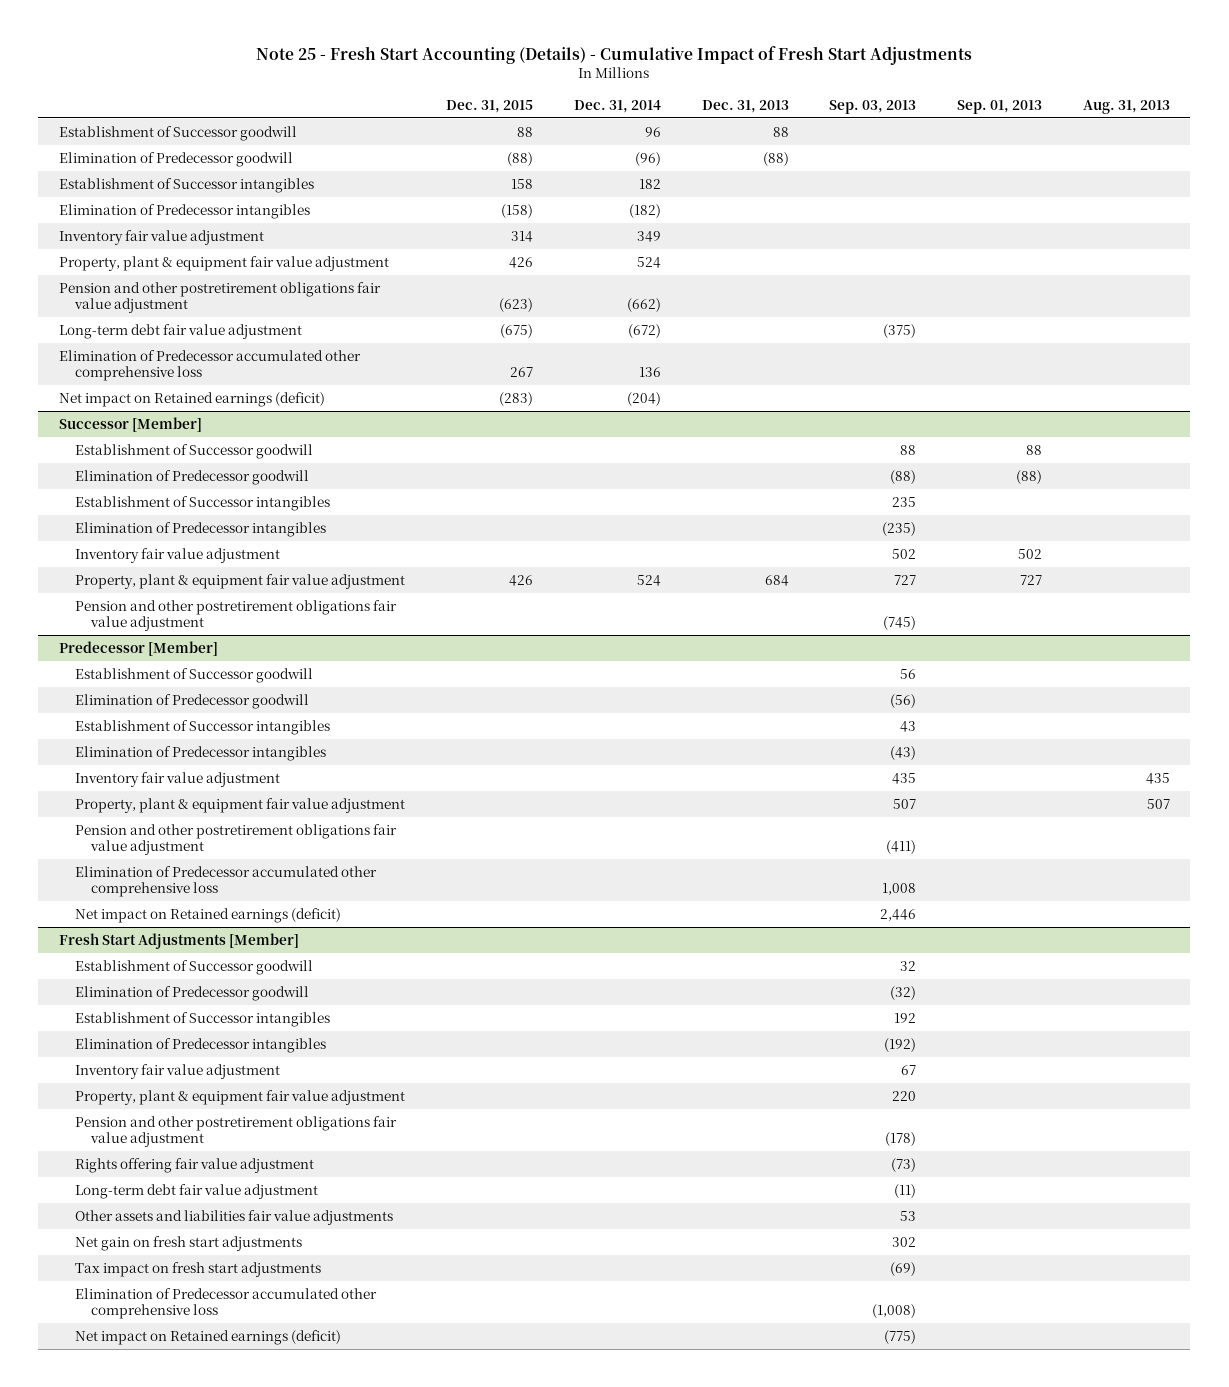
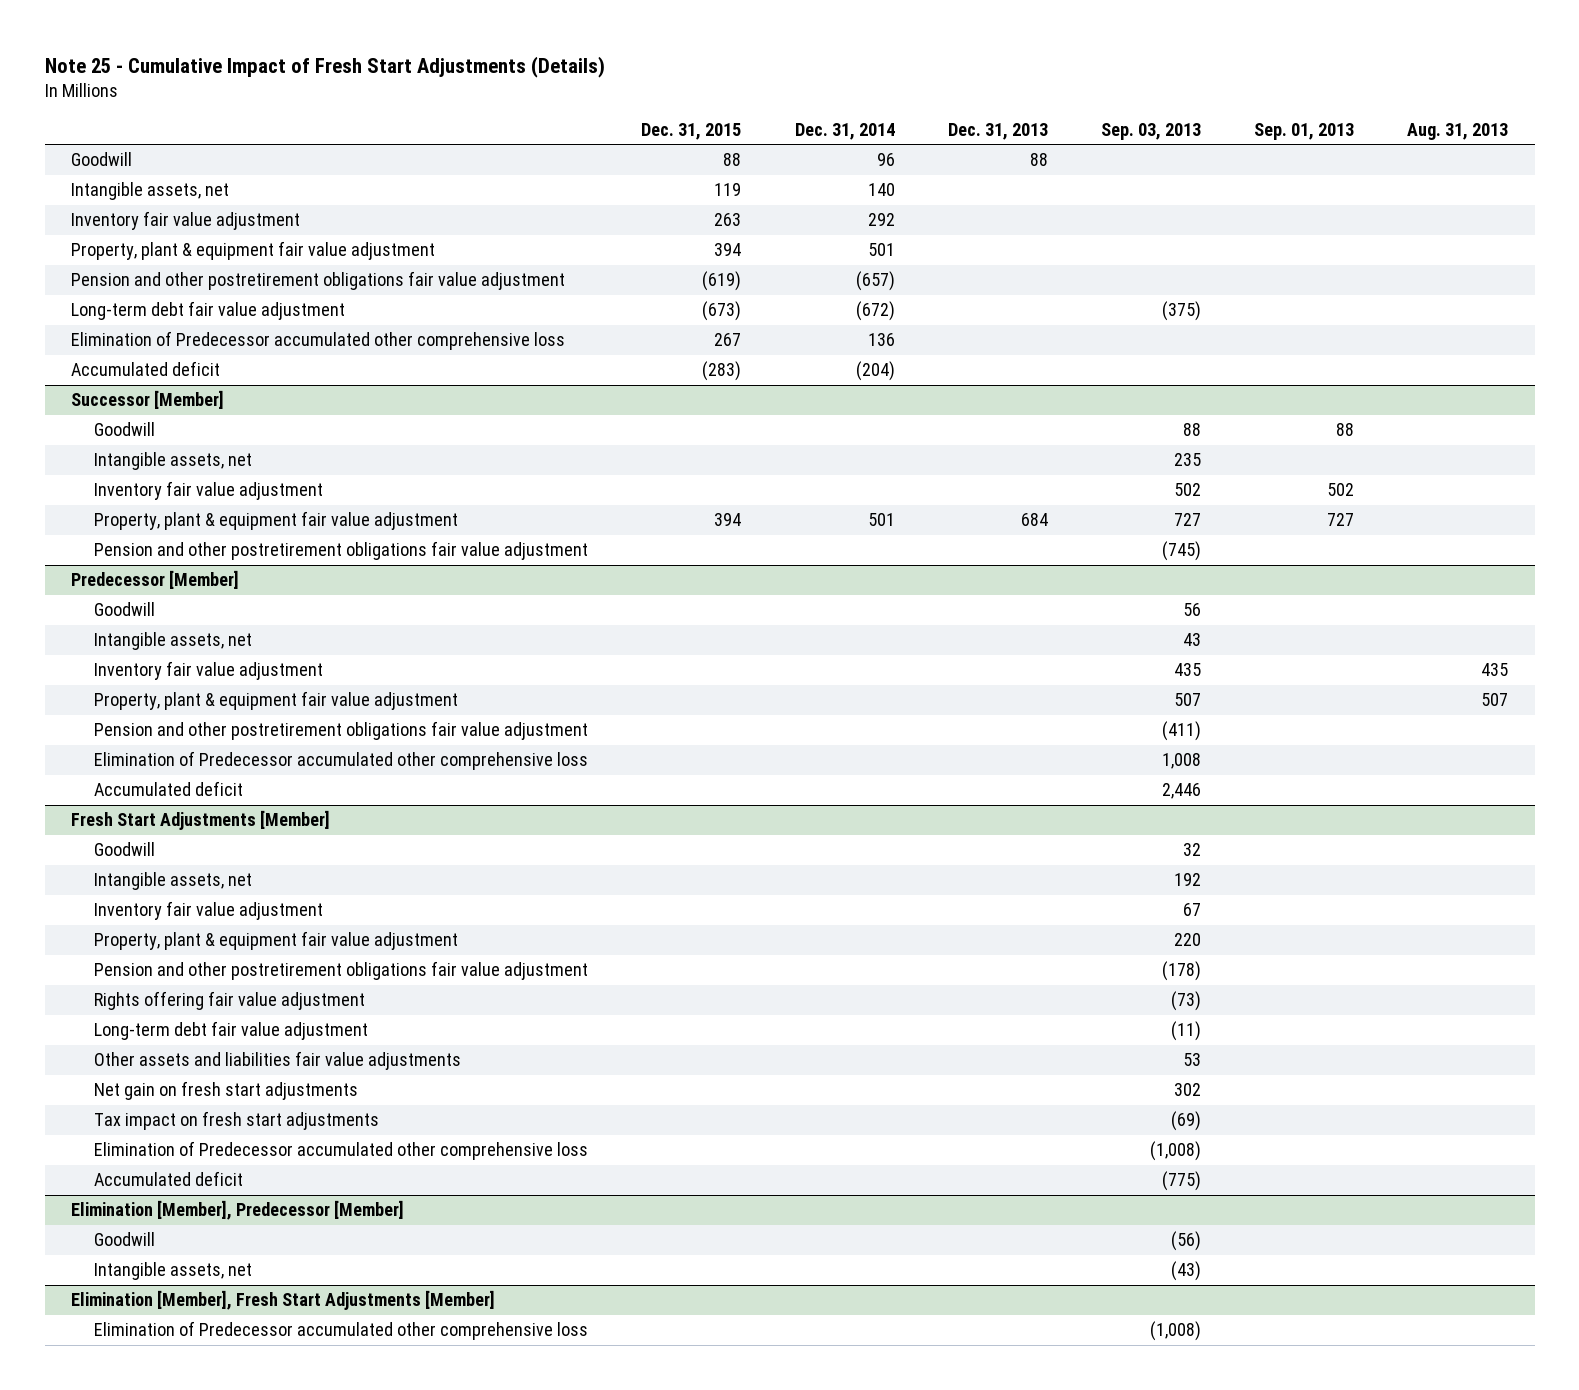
- Note 25 - Fresh Start Accounting (Details) - Cumulative Impact of Fresh Start Adjustments
+ Note 25 - Cumulative Impact of Fresh Start Adjustments (Details)
- Establishment of Successor goodwill | 88 | 96 | 88 | | |
- Elimination of Predecessor goodwill | (88) | (96) | (88) | | |
- Establishment of Successor intangibles | 158 | 182 | | | |
- Elimination of Predecessor intangibles | (158) | (182) | | | |
- Inventory fair value adjustment | 314 | 349 | | | |
- Property, plant & equipment fair value adjustment | 426 | 524 | | | |
- Pension and other postretirement obligations fair value adjustment | (623) | (662) | | | |
- Long-term debt fair value adjustment | (675) | (672) | | (375) | |
+ Goodwill | 88 | 96 | 88 | | |
+ Intangible assets, net | 119 | 140 | | | |
+ Inventory fair value adjustment | 263 | 292 | | | |
+ Property, plant & equipment fair value adjustment | 394 | 501 | | | |
+ Pension and other postretirement obligations fair value adjustment | (619) | (657) | | | |
+ Long-term debt fair value adjustment | (673) | (672) | | (375) | |
- Net impact on Retained earnings (deficit) | (283) | (204) | | | |
+ Accumulated deficit | (283) | (204) | | | |
@ Successor [Member]
- Establishment of Successor goodwill | | | | 88 | 88 |
- Elimination of Predecessor goodwill | | | | (88) | (88) |
- Establishment of Successor intangibles | | | | 235 | |
- Elimination of Predecessor intangibles | | | | (235) | |
+ Goodwill | | | | 88 | 88 |
+ Intangible assets, net | | | | 235 | |
- Property, plant & equipment fair value adjustment | 426 | 524 | 684 | 727 | 727 |
+ Property, plant & equipment fair value adjustment | 394 | 501 | 684 | 727 | 727 |
@ Predecessor [Member]
- Establishment of Successor goodwill | | | | 56 | |
- Elimination of Predecessor goodwill | | | | (56) | |
- Establishment of Successor intangibles | | | | 43 | |
- Elimination of Predecessor intangibles | | | | (43) | |
+ Goodwill | | | | 56 | |
+ Intangible assets, net | | | | 43 | |
- Net impact on Retained earnings (deficit) | | | | 2,446 | |
+ Accumulated deficit | | | | 2,446 | |
@ Fresh Start Adjustments [Member]
- Establishment of Successor goodwill | | | | 32 | |
- Elimination of Predecessor goodwill | | | | (32) | |
- Establishment of Successor intangibles | | | | 192 | |
- Elimination of Predecessor intangibles | | | | (192) | |
+ Goodwill | | | | 32 | |
+ Intangible assets, net | | | | 192 | |
- Net impact on Retained earnings (deficit) | | | | (775) | |
+ Accumulated deficit | | | | (775) | |
+ Elimination [Member], Predecessor [Member]
+ Goodwill | | | | (56) | |
+ Intangible assets, net | | | | (43) | |
+ Elimination [Member], Fresh Start Adjustments [Member]
+ Elimination of Predecessor accumulated other comprehensive loss | | | | (1,008) | |

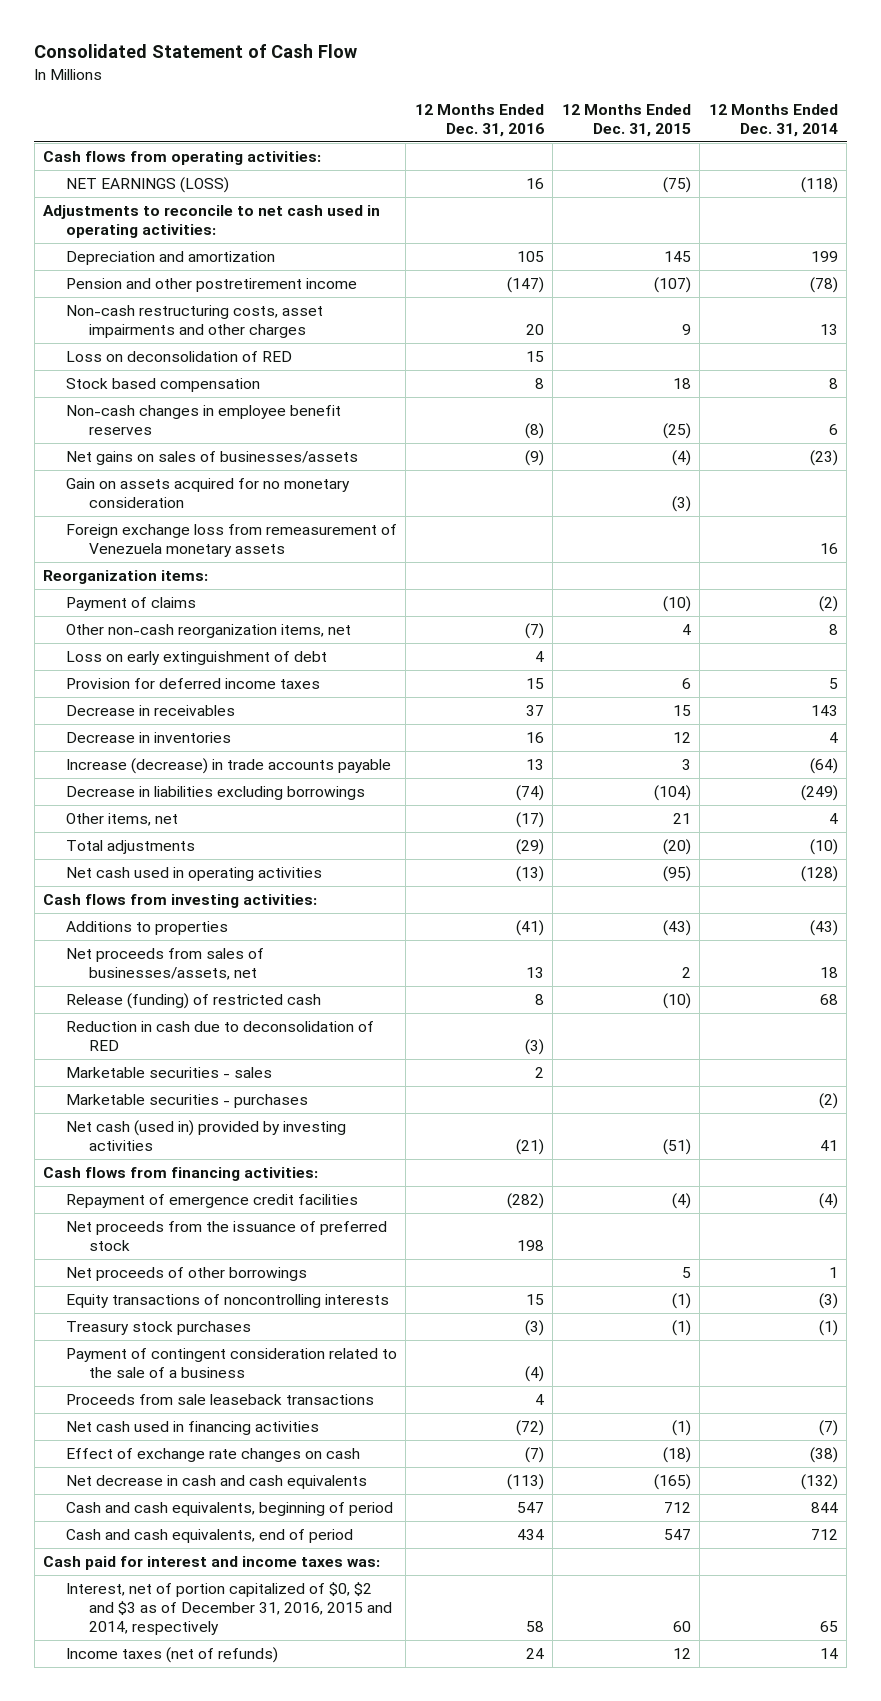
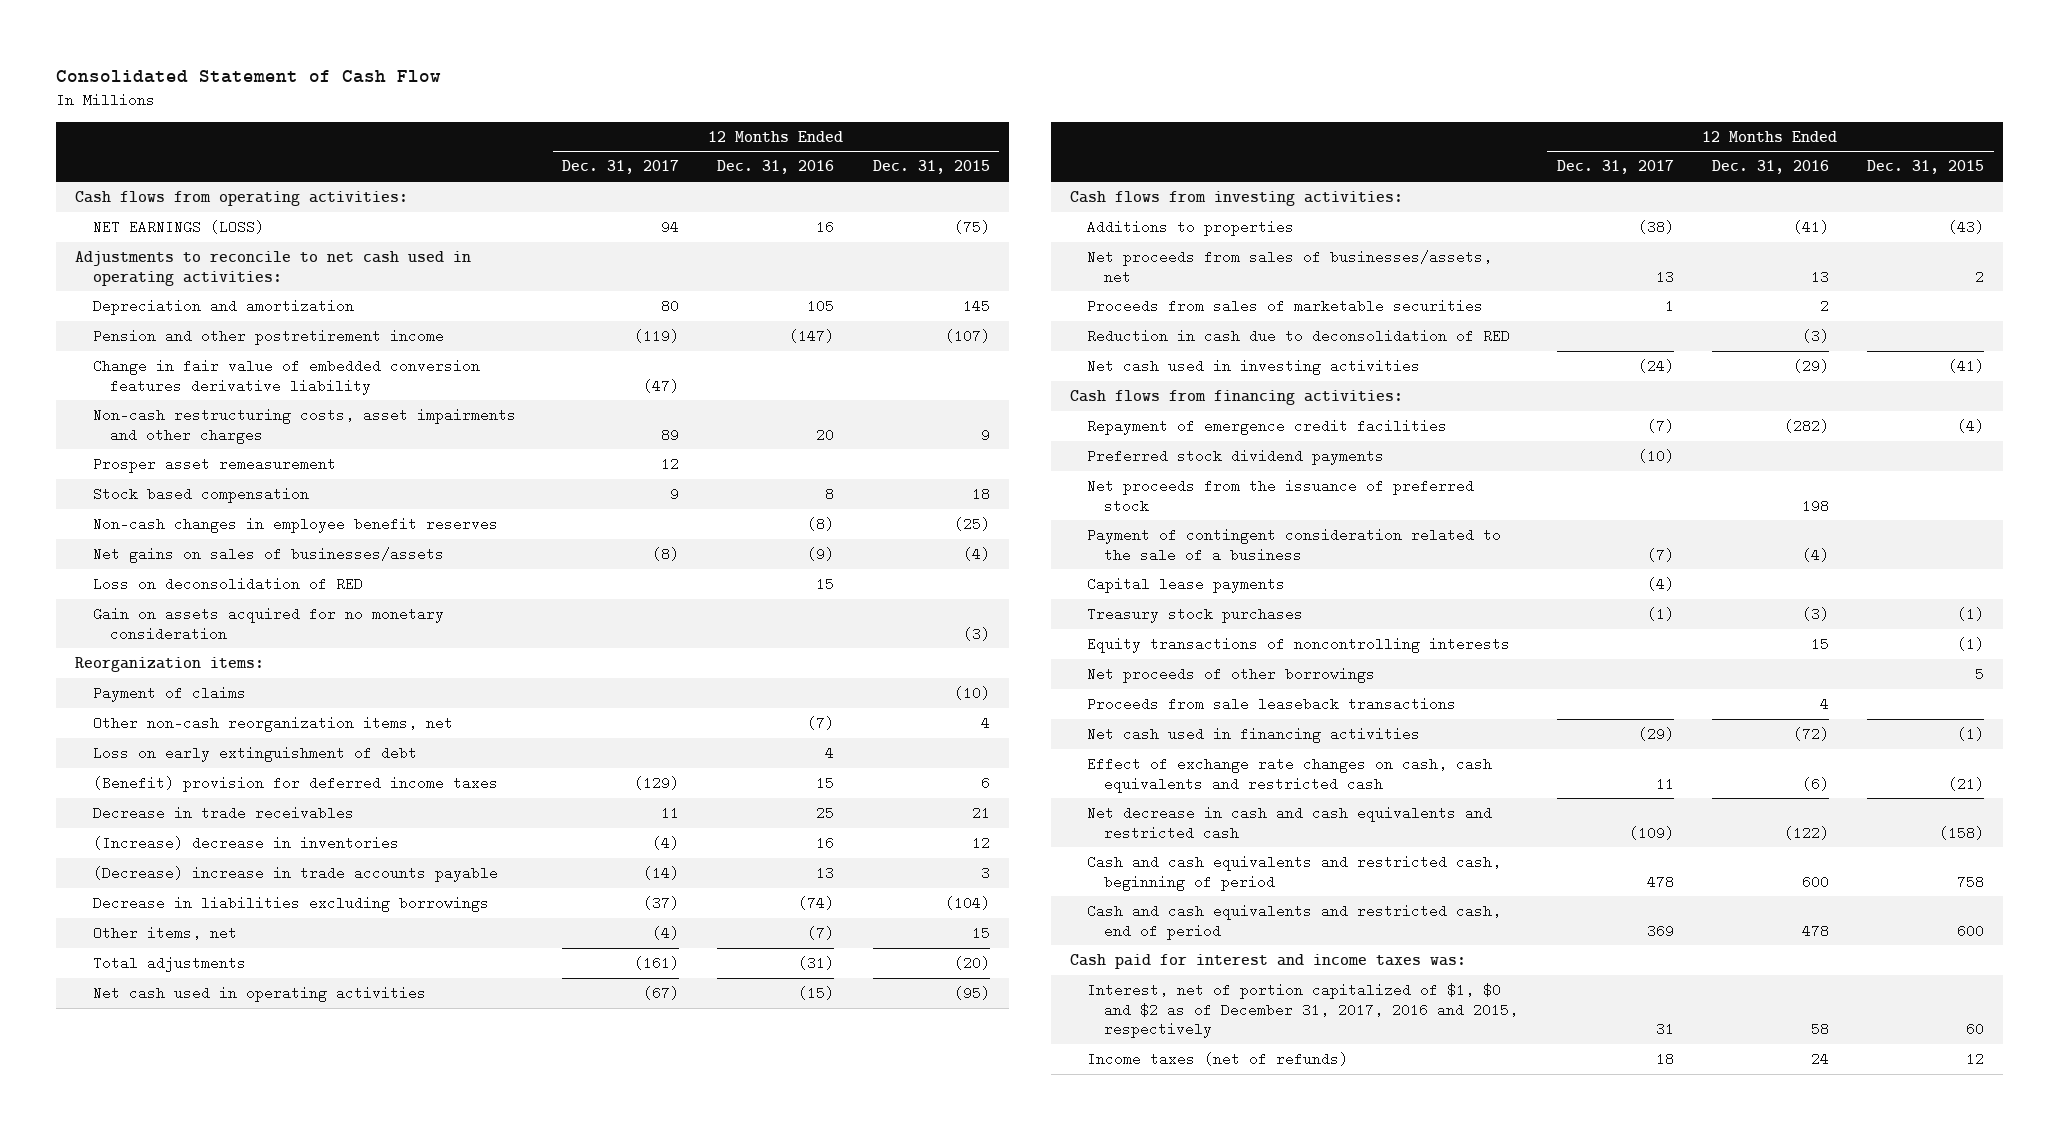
- | 12 Months Ended Dec. 31, 2016 | 12 Months Ended Dec. 31, 2015 | 12 Months Ended Dec. 31, 2014
+ | 12 Months Ended Dec. 31, 2017 | 12 Months Ended Dec. 31, 2016 | 12 Months Ended Dec. 31, 2015
+ Change in fair value of embedded conversion features derivative liability | (47) | |
+ Prosper asset remeasurement | 12 | |
moved down: Loss on deconsolidation of RED | | 15 |
- Foreign exchange loss from remeasurement of Venezuela monetary assets | | | 16
- Provision for deferred income taxes | 15 | 6 | 5
- Decrease in receivables | 37 | 15 | 143
- Decrease in inventories | 16 | 12 | 4
- Increase (decrease) in trade accounts payable | 13 | 3 | (64)
+ (Benefit) provision for deferred income taxes | (129) | 15 | 6
+ Decrease in trade receivables | 11 | 25 | 21
+ (Increase) decrease in inventories | (4) | 16 | 12
+ (Decrease) increase in trade accounts payable | (14) | 13 | 3
- Other items, net | (17) | 21 | 4
- Total adjustments | (29) | (20) | (10)
- Net cash used in operating activities | (13) | (95) | (128)
+ Other items, net | (4) | (7) | 15
+ Total adjustments | (161) | (31) | (20)
+ Net cash used in operating activities | (67) | (15) | (95)
- Release (funding) of restricted cash | 8 | (10) | 68
+ Proceeds from sales of marketable securities | 1 | 2 |
- Marketable securities - sales | 2 | |
- Marketable securities - purchases | | | (2)
- Net cash (used in) provided by investing activities | (21) | (51) | 41
+ Net cash used in investing activities | (24) | (29) | (41)
+ Preferred stock dividend payments | (10) | |
+ Capital lease payments | (4) | |
moved down: Treasury stock purchases | (1) | (3) | (1)
moved down: Equity transactions of noncontrolling interests | | 15 | (1)
moved down: Net proceeds of other borrowings | | | 5
- Effect of exchange rate changes on cash | (7) | (18) | (38)
- Net decrease in cash and cash equivalents | (113) | (165) | (132)
- Cash and cash equivalents, beginning of period | 547 | 712 | 844
- Cash and cash equivalents, end of period | 434 | 547 | 712
+ Effect of exchange rate changes on cash, cash equivalents and restricted cash | 11 | (6) | (21)
+ Net decrease in cash and cash equivalents and restricted cash | (109) | (122) | (158)
+ Cash and cash equivalents and restricted cash, beginning of period | 478 | 600 | 758
+ Cash and cash equivalents and restricted cash, end of period | 369 | 478 | 600
- Interest, net of portion capitalized of $0, $2 and $3 as of December 31, 2016, 2015 and 2014, respectively | 58 | 60 | 65
+ Interest, net of portion capitalized of $1, $0 and $2 as of December 31, 2017, 2016 and 2015, respectively | 31 | 58 | 60

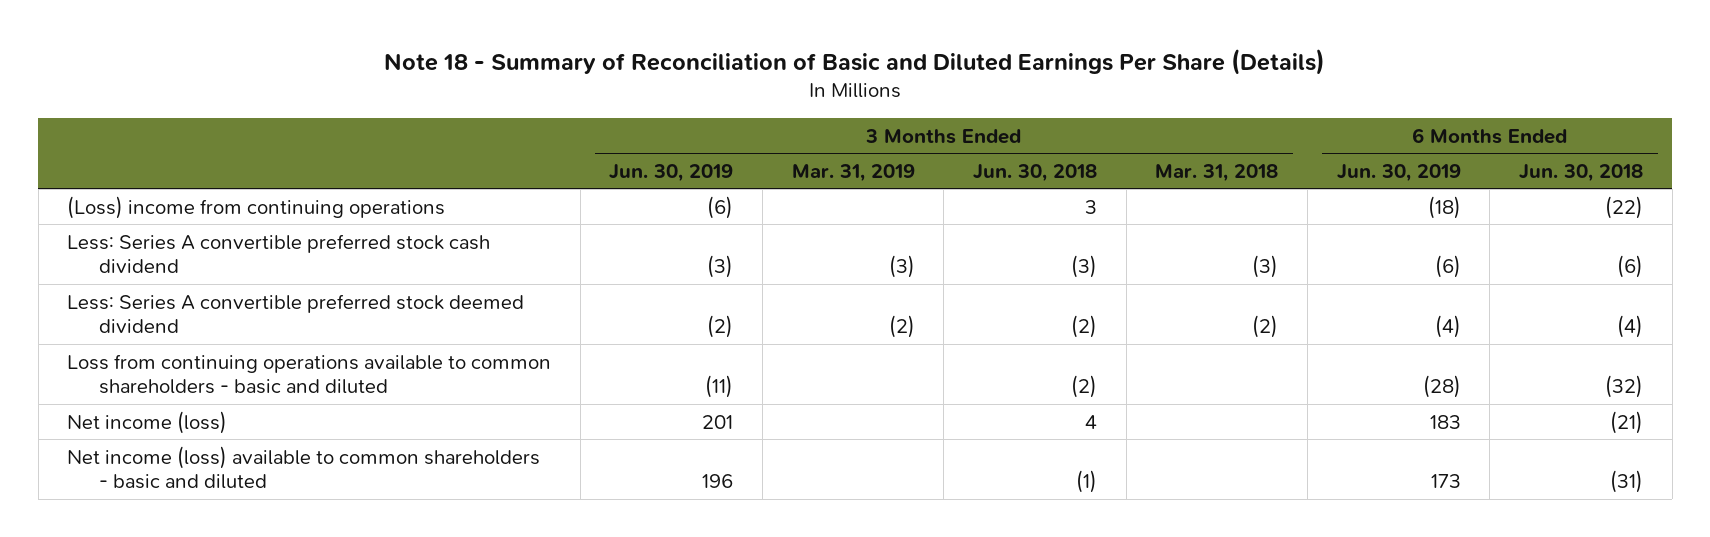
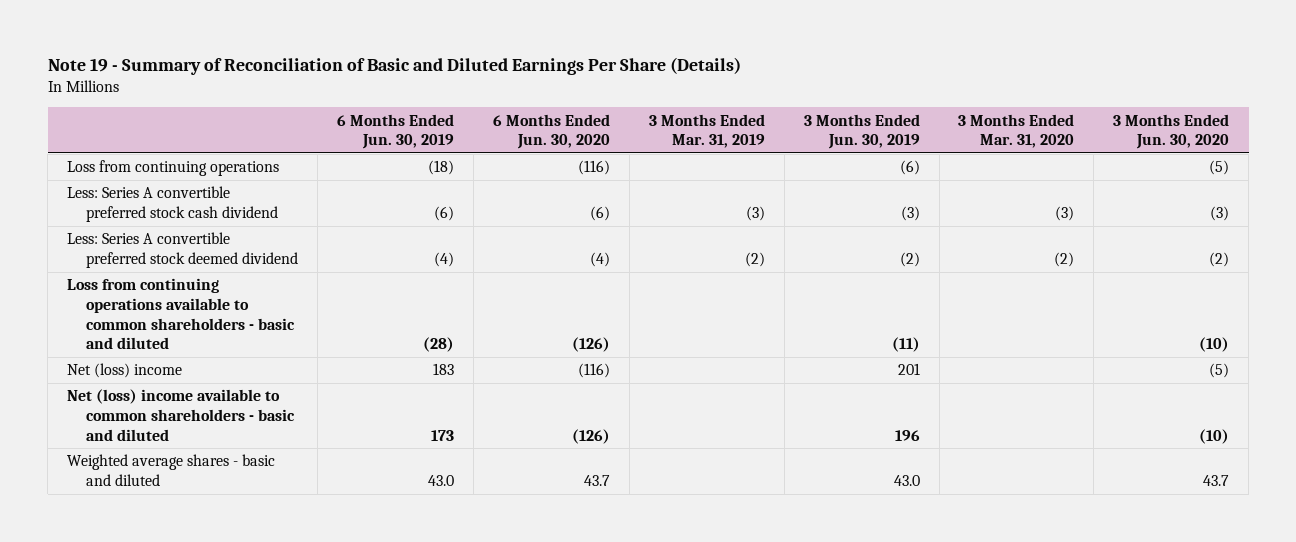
- Note 18 - Summary of Reconciliation of Basic and Diluted Earnings Per Share (Details)
+ Note 19 - Summary of Reconciliation of Basic and Diluted Earnings Per Share (Details)
- | 3 Months Ended Jun. 30, 2019 | 3 Months Ended Mar. 31, 2019 | 3 Months Ended Jun. 30, 2018 | 3 Months Ended Mar. 31, 2018 | 6 Months Ended Jun. 30, 2019 | 6 Months Ended Jun. 30, 2018
+ | 6 Months Ended Jun. 30, 2019 | 6 Months Ended Jun. 30, 2020 | 3 Months Ended Mar. 31, 2019 | 3 Months Ended Jun. 30, 2019 | 3 Months Ended Mar. 31, 2020 | 3 Months Ended Jun. 30, 2020
- (Loss) income from continuing operations | (6) | | 3 | | (18) | (22)
+ Loss from continuing operations | (18) | (116) | | (6) | | (5)
- Net income (loss) | 201 | | 4 | | 183 | (21)
- Net income (loss) available to common shareholders - basic and diluted | 196 | | (1) | | 173 | (31)
+ Net (loss) income | 183 | (116) | | 201 | | (5)
+ Net (loss) income available to common shareholders - basic and diluted | 173 | (126) | | 196 | | (10)
+ Weighted average shares - basic and diluted | 43.0 | 43.7 | | 43.0 | | 43.7

